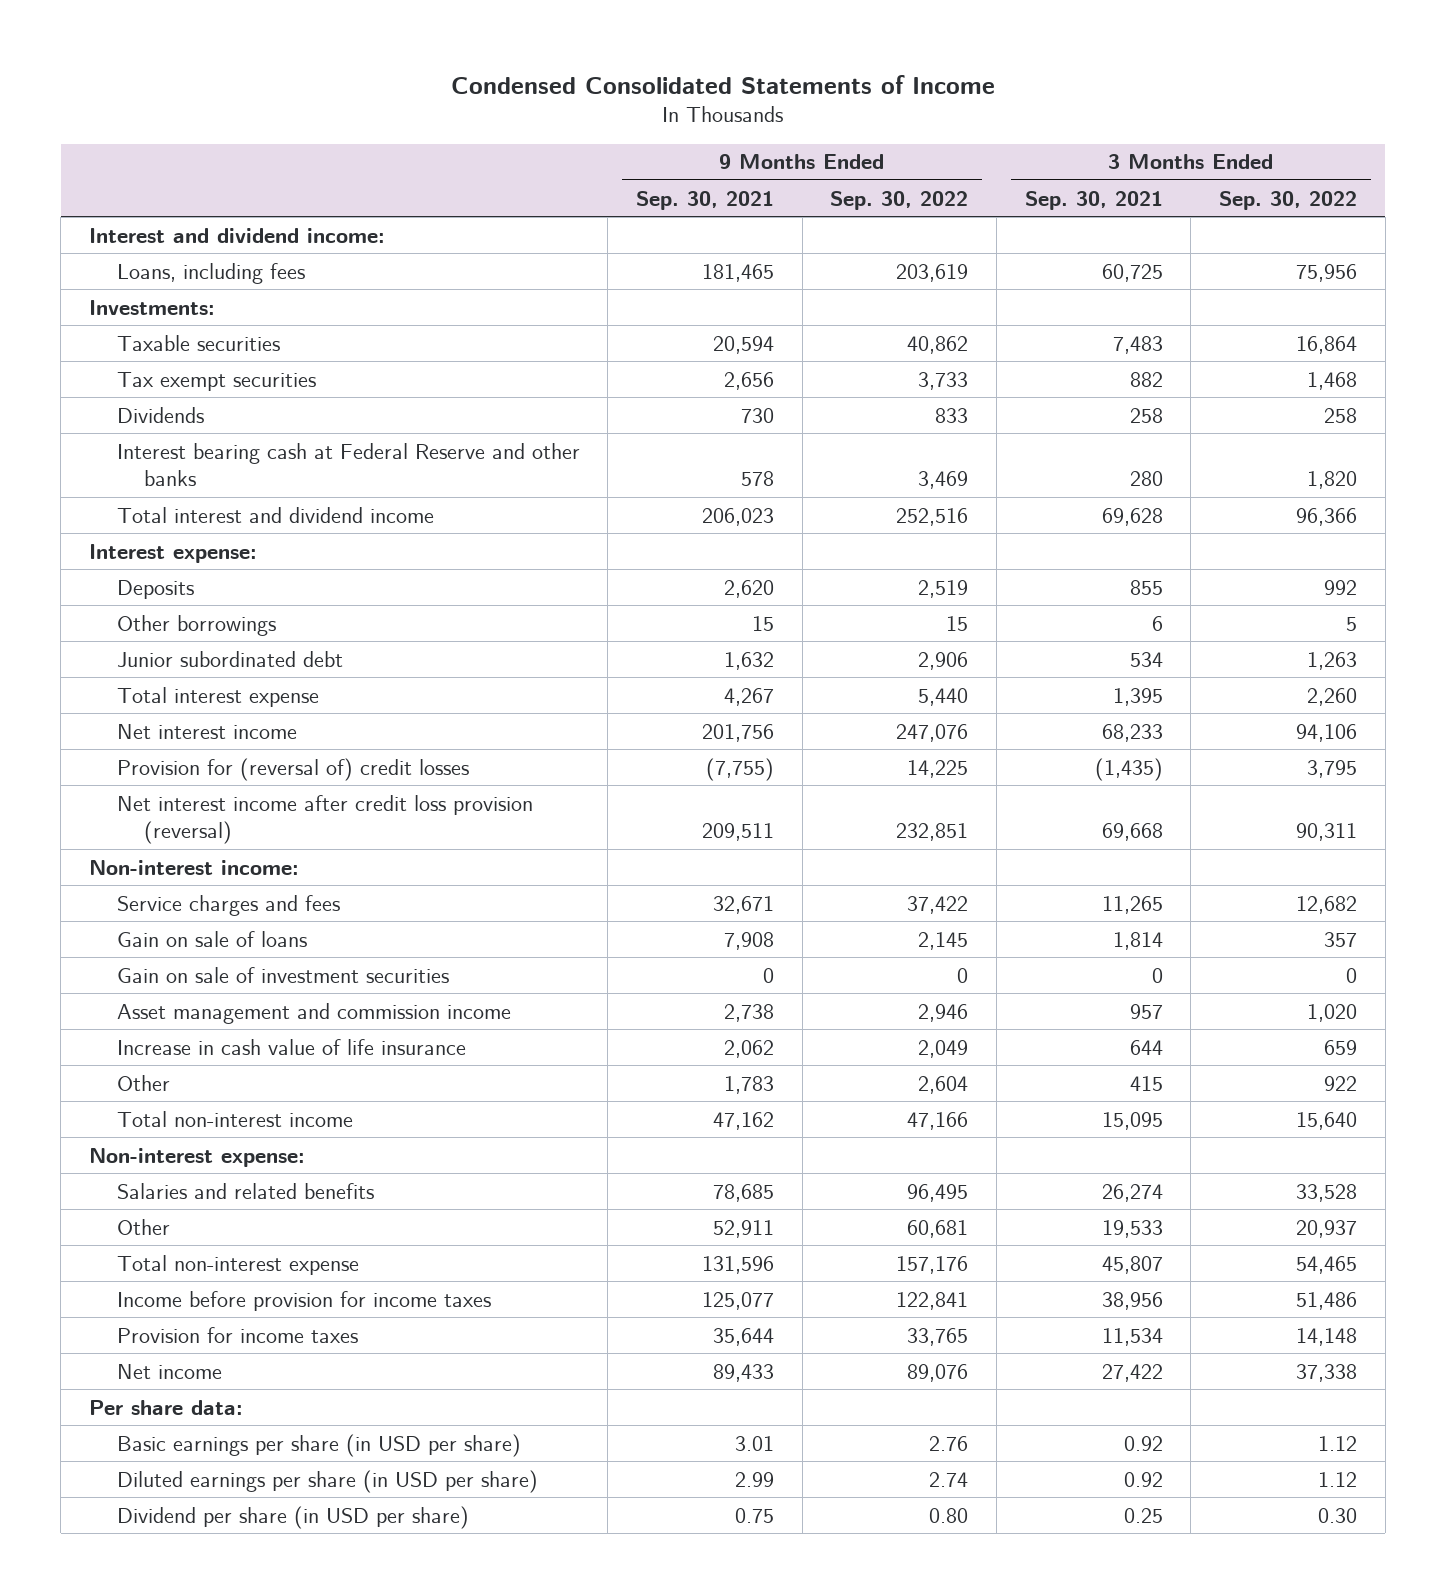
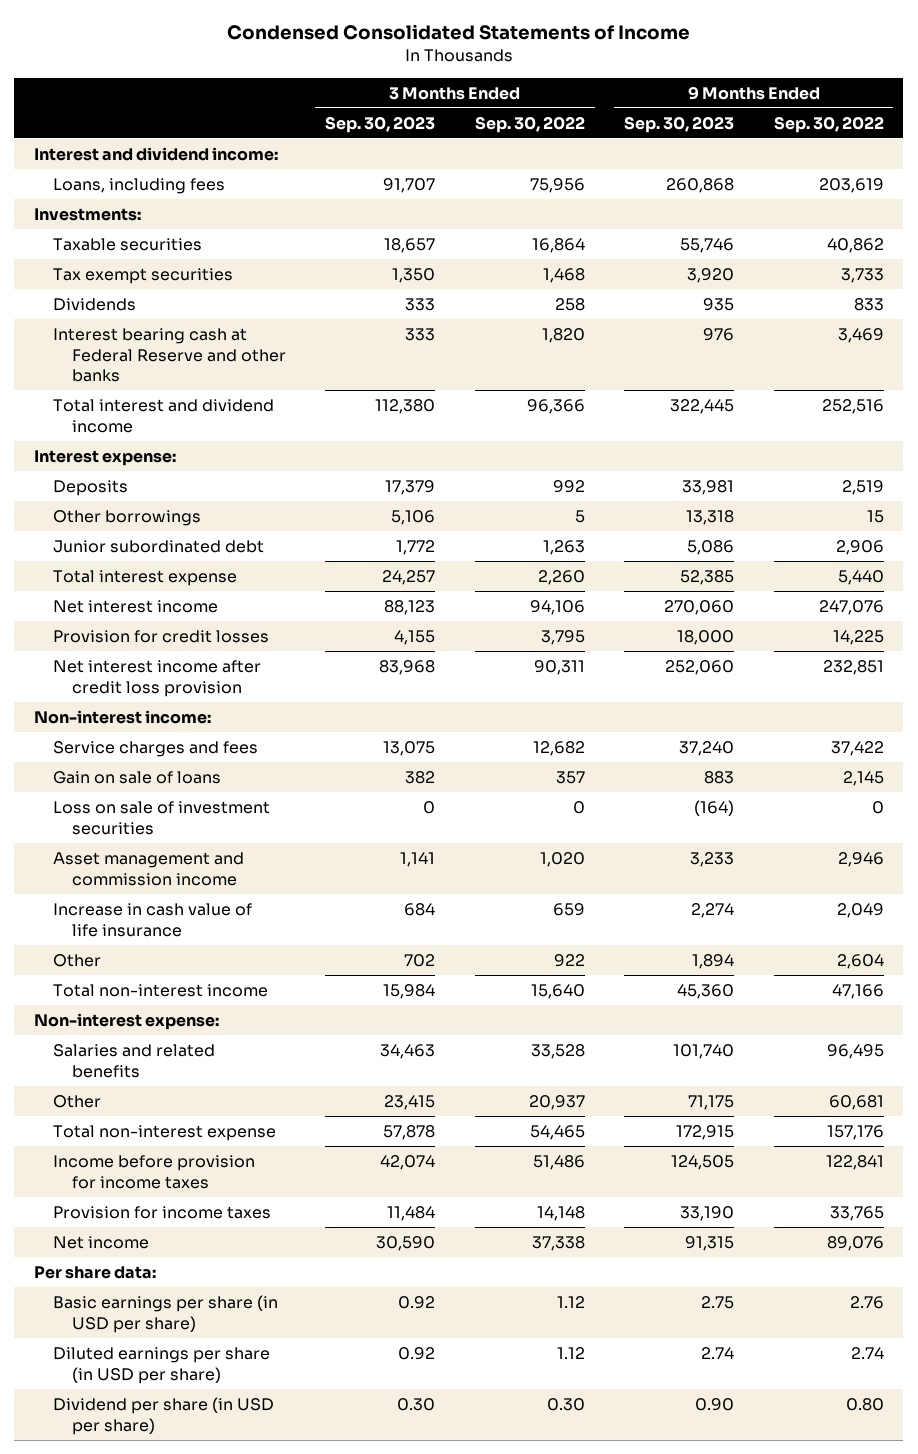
- | 9 Months Ended Sep. 30, 2021 | 9 Months Ended Sep. 30, 2022 | 3 Months Ended Sep. 30, 2021 | 3 Months Ended Sep. 30, 2022
+ | 3 Months Ended Sep. 30, 2023 | 3 Months Ended Sep. 30, 2022 | 9 Months Ended Sep. 30, 2023 | 9 Months Ended Sep. 30, 2022
- Provision for (reversal of) credit losses | (7,755) | 14,225 | (1,435) | 3,795
- Net interest income after credit loss provision (reversal) | 209,511 | 232,851 | 69,668 | 90,311
+ Provision for credit losses | 4,155 | 3,795 | 18,000 | 14,225
+ Net interest income after credit loss provision | 83,968 | 90,311 | 252,060 | 232,851
- Gain on sale of investment securities | 0 | 0 | 0 | 0
+ Loss on sale of investment securities | 0 | 0 | (164) | 0

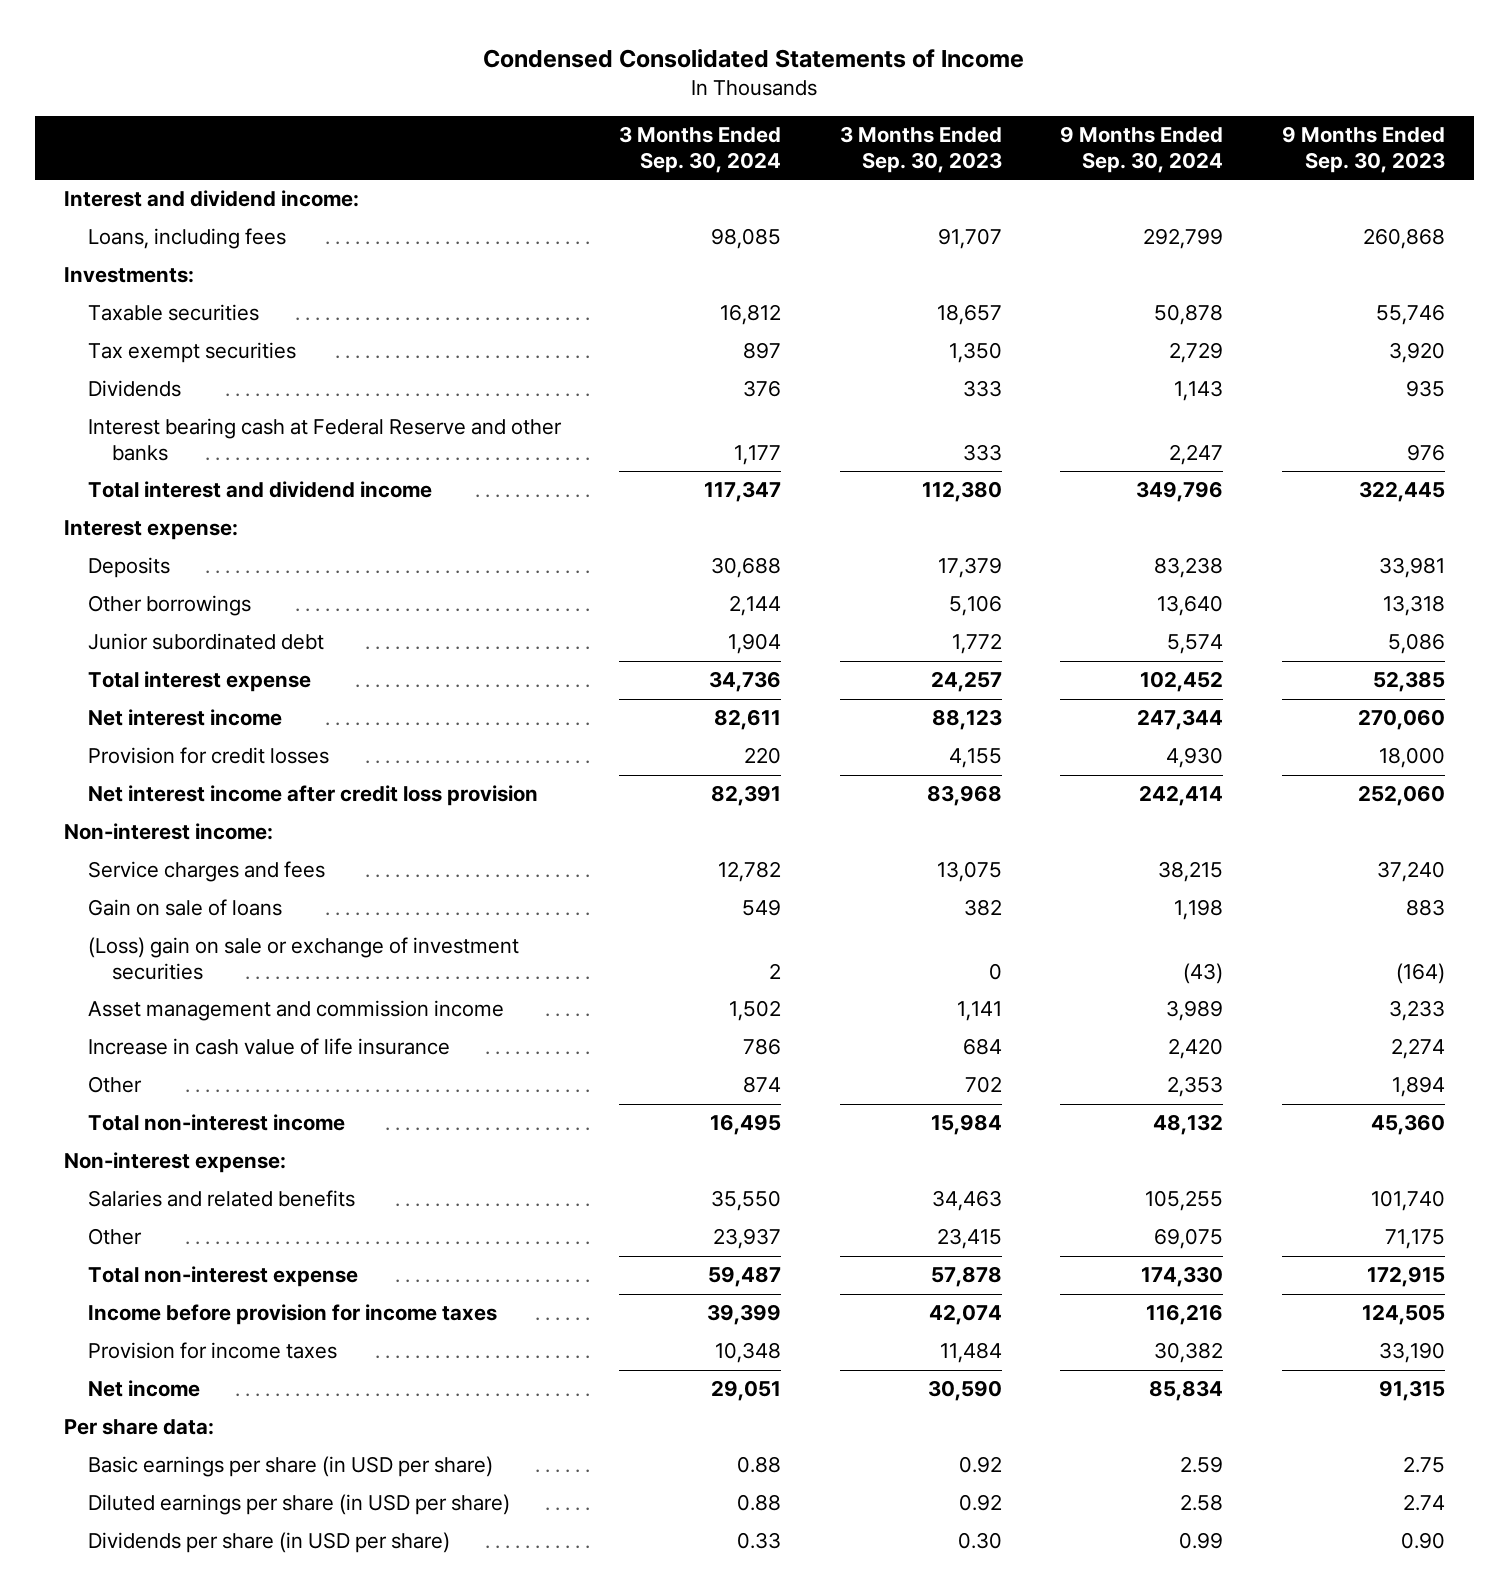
- | 3 Months Ended Sep. 30, 2023 | 3 Months Ended Sep. 30, 2022 | 9 Months Ended Sep. 30, 2023 | 9 Months Ended Sep. 30, 2022
+ | 3 Months Ended Sep. 30, 2024 | 3 Months Ended Sep. 30, 2023 | 9 Months Ended Sep. 30, 2024 | 9 Months Ended Sep. 30, 2023
- Loss on sale of investment securities | 0 | 0 | (164) | 0
+ (Loss) gain on sale or exchange of investment securities | 2 | 0 | (43) | (164)
- Dividend per share (in USD per share) | 0.30 | 0.30 | 0.90 | 0.80
+ Dividends per share (in USD per share) | 0.33 | 0.30 | 0.99 | 0.90

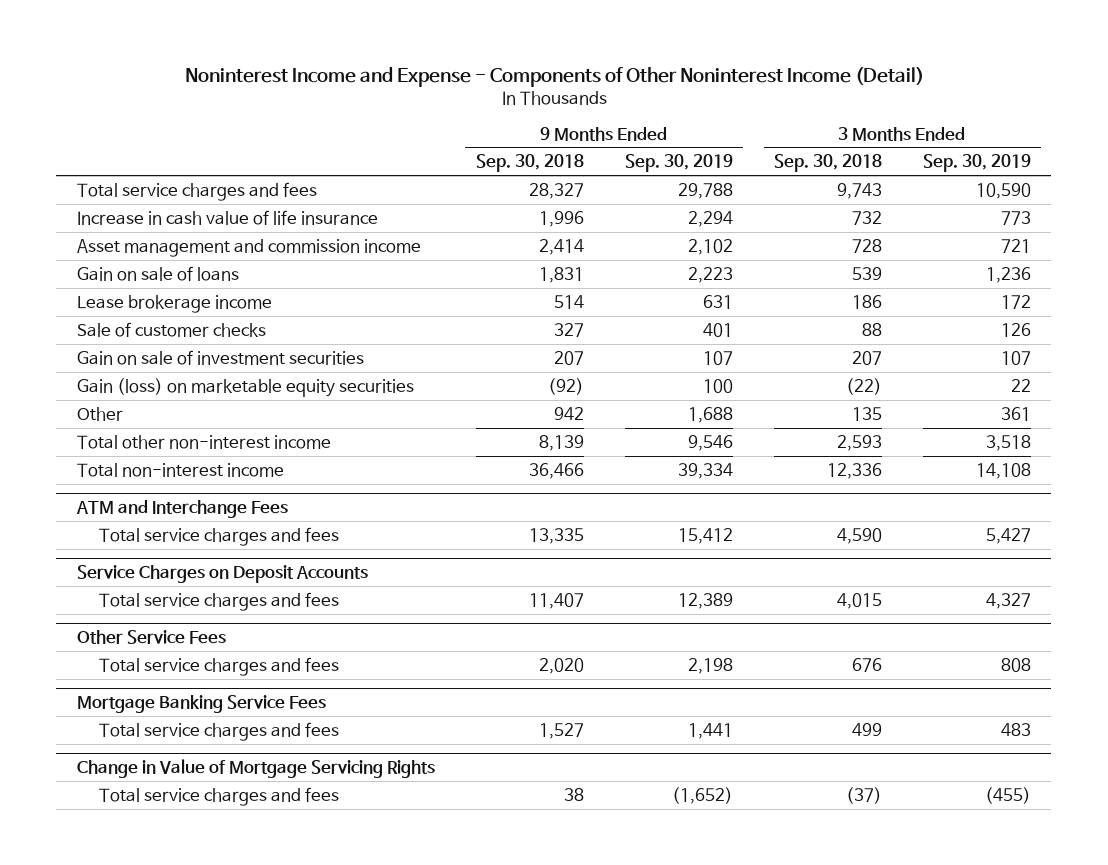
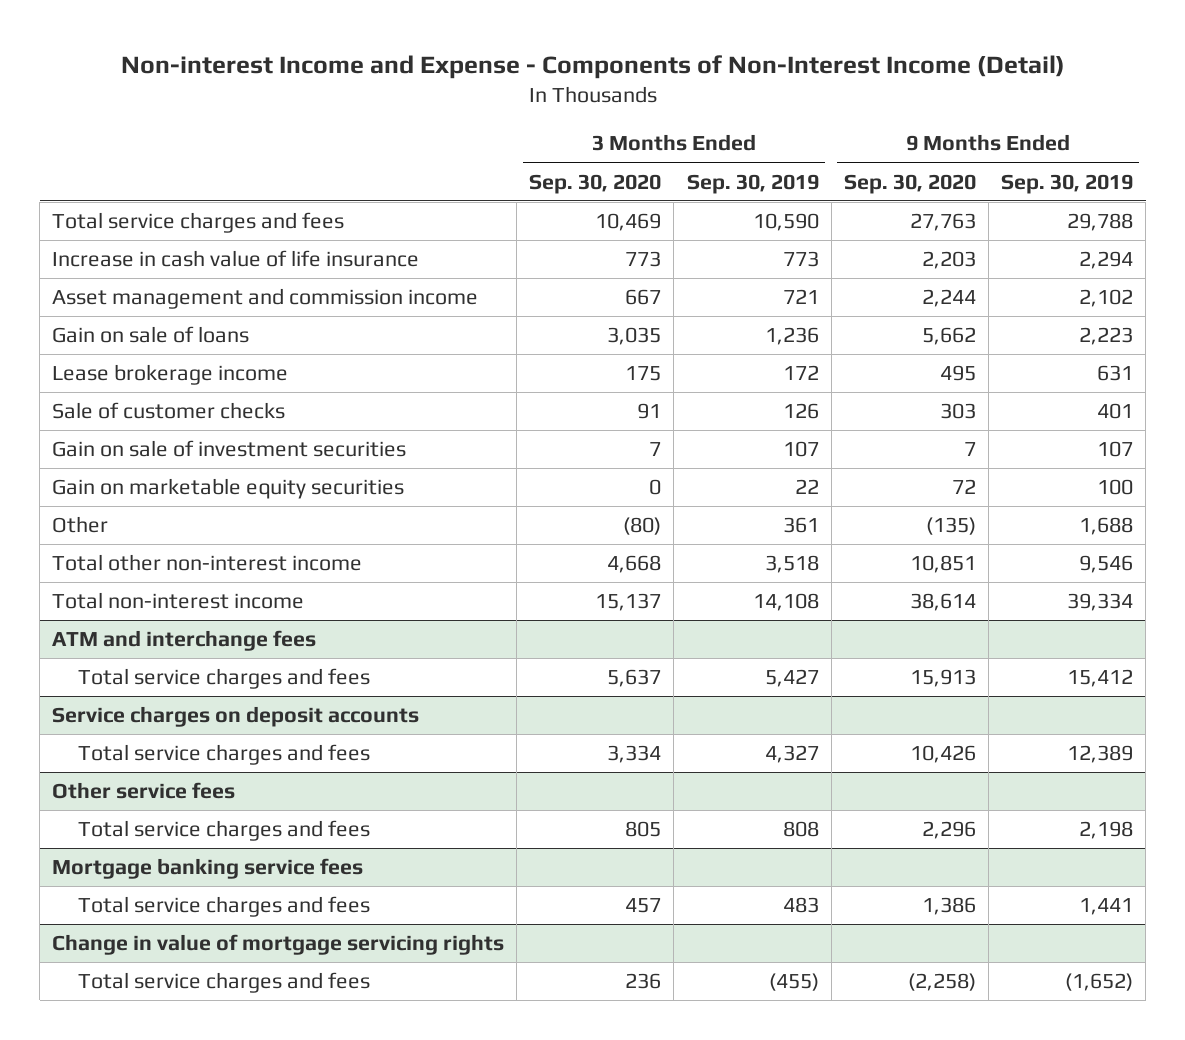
- Noninterest Income and Expense - Components of Other Noninterest Income (Detail)
+ Non-interest Income and Expense - Components of Non-Interest Income (Detail)
- | 9 Months Ended Sep. 30, 2018 | 9 Months Ended Sep. 30, 2019 | 3 Months Ended Sep. 30, 2018 | 3 Months Ended Sep. 30, 2019
+ | 3 Months Ended Sep. 30, 2020 | 3 Months Ended Sep. 30, 2019 | 9 Months Ended Sep. 30, 2020 | 9 Months Ended Sep. 30, 2019
- Gain (loss) on marketable equity securities | (92) | 100 | (22) | 22
+ Gain on marketable equity securities | 0 | 22 | 72 | 100
- ATM and Interchange Fees
+ ATM and interchange fees
- Service Charges on Deposit Accounts
+ Service charges on deposit accounts
- Other Service Fees
+ Other service fees
- Mortgage Banking Service Fees
+ Mortgage banking service fees
- Change in Value of Mortgage Servicing Rights
+ Change in value of mortgage servicing rights

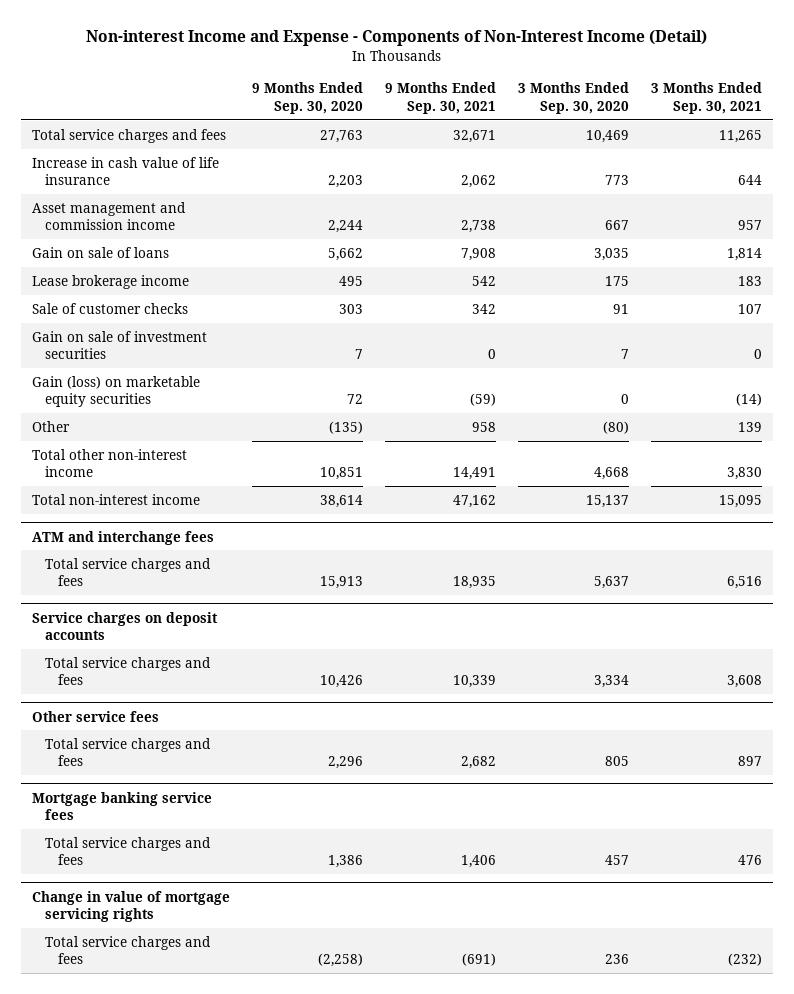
- | 3 Months Ended Sep. 30, 2020 | 3 Months Ended Sep. 30, 2019 | 9 Months Ended Sep. 30, 2020 | 9 Months Ended Sep. 30, 2019
+ | 9 Months Ended Sep. 30, 2020 | 9 Months Ended Sep. 30, 2021 | 3 Months Ended Sep. 30, 2020 | 3 Months Ended Sep. 30, 2021
- Gain on marketable equity securities | 0 | 22 | 72 | 100
+ Gain (loss) on marketable equity securities | 72 | (59) | 0 | (14)

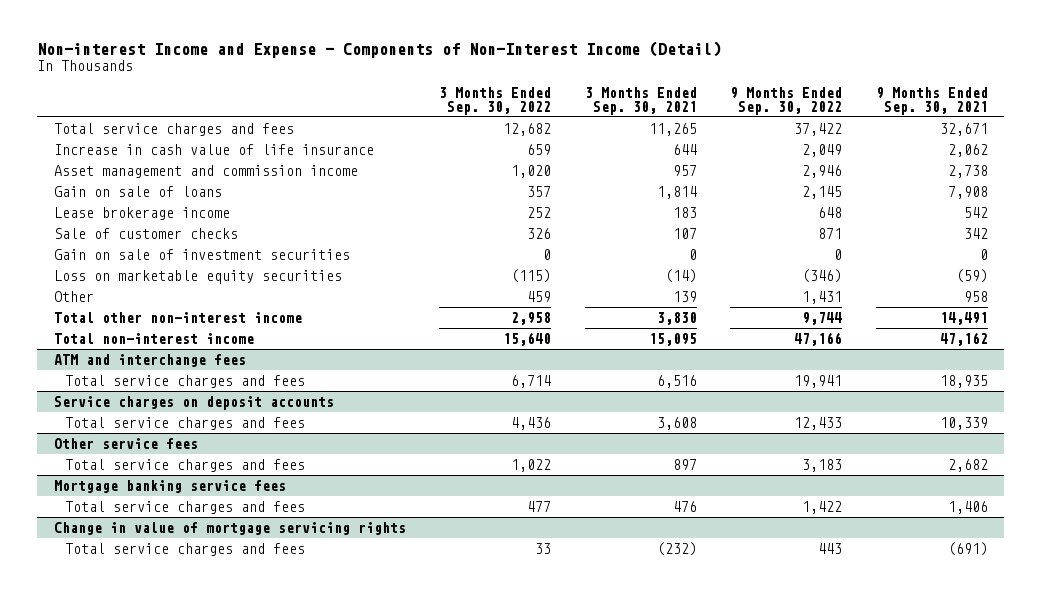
- | 9 Months Ended Sep. 30, 2020 | 9 Months Ended Sep. 30, 2021 | 3 Months Ended Sep. 30, 2020 | 3 Months Ended Sep. 30, 2021
+ | 3 Months Ended Sep. 30, 2022 | 3 Months Ended Sep. 30, 2021 | 9 Months Ended Sep. 30, 2022 | 9 Months Ended Sep. 30, 2021
- Gain (loss) on marketable equity securities | 72 | (59) | 0 | (14)
+ Loss on marketable equity securities | (115) | (14) | (346) | (59)

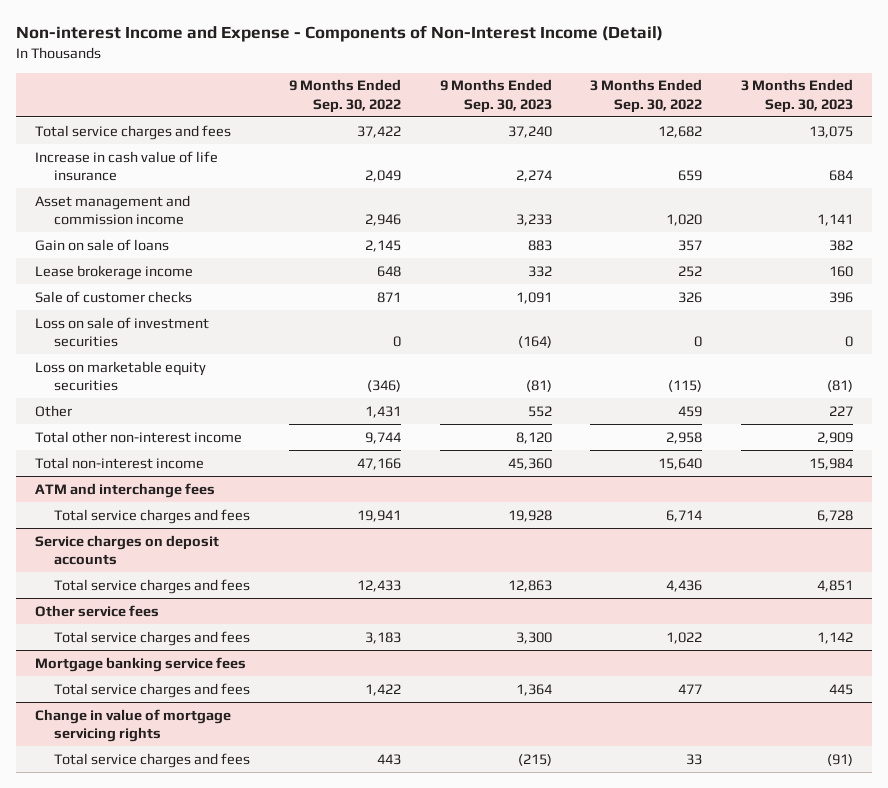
- | 3 Months Ended Sep. 30, 2022 | 3 Months Ended Sep. 30, 2021 | 9 Months Ended Sep. 30, 2022 | 9 Months Ended Sep. 30, 2021
+ | 9 Months Ended Sep. 30, 2022 | 9 Months Ended Sep. 30, 2023 | 3 Months Ended Sep. 30, 2022 | 3 Months Ended Sep. 30, 2023
- Gain on sale of investment securities | 0 | 0 | 0 | 0
+ Loss on sale of investment securities | 0 | (164) | 0 | 0

